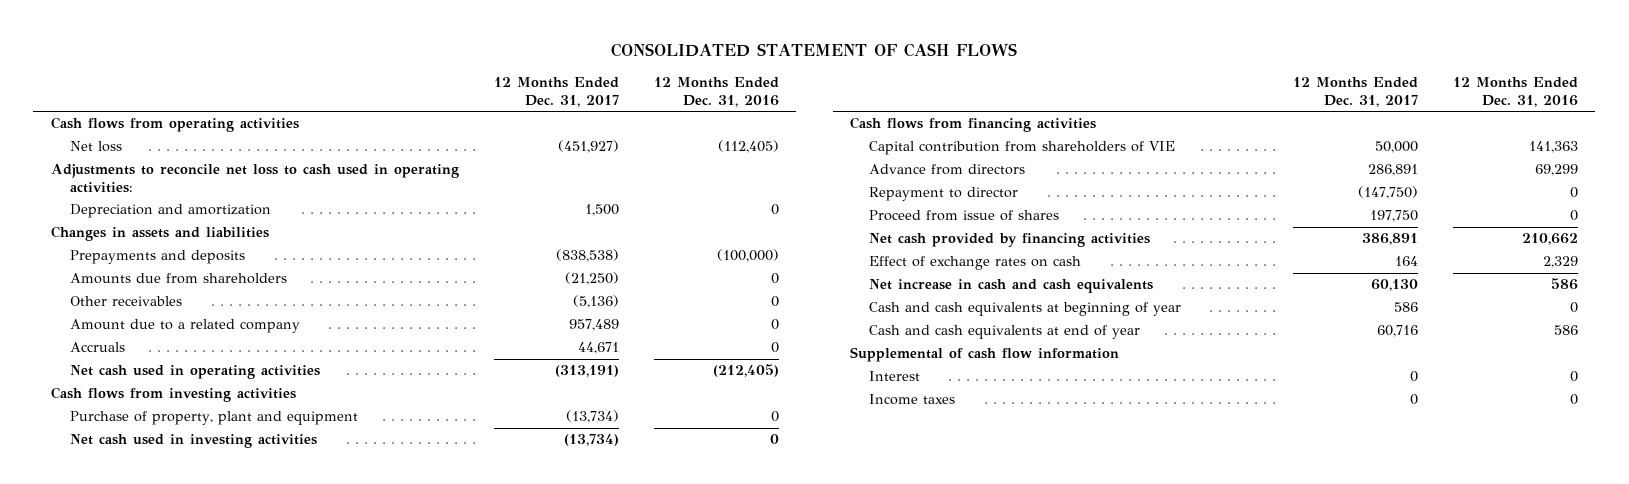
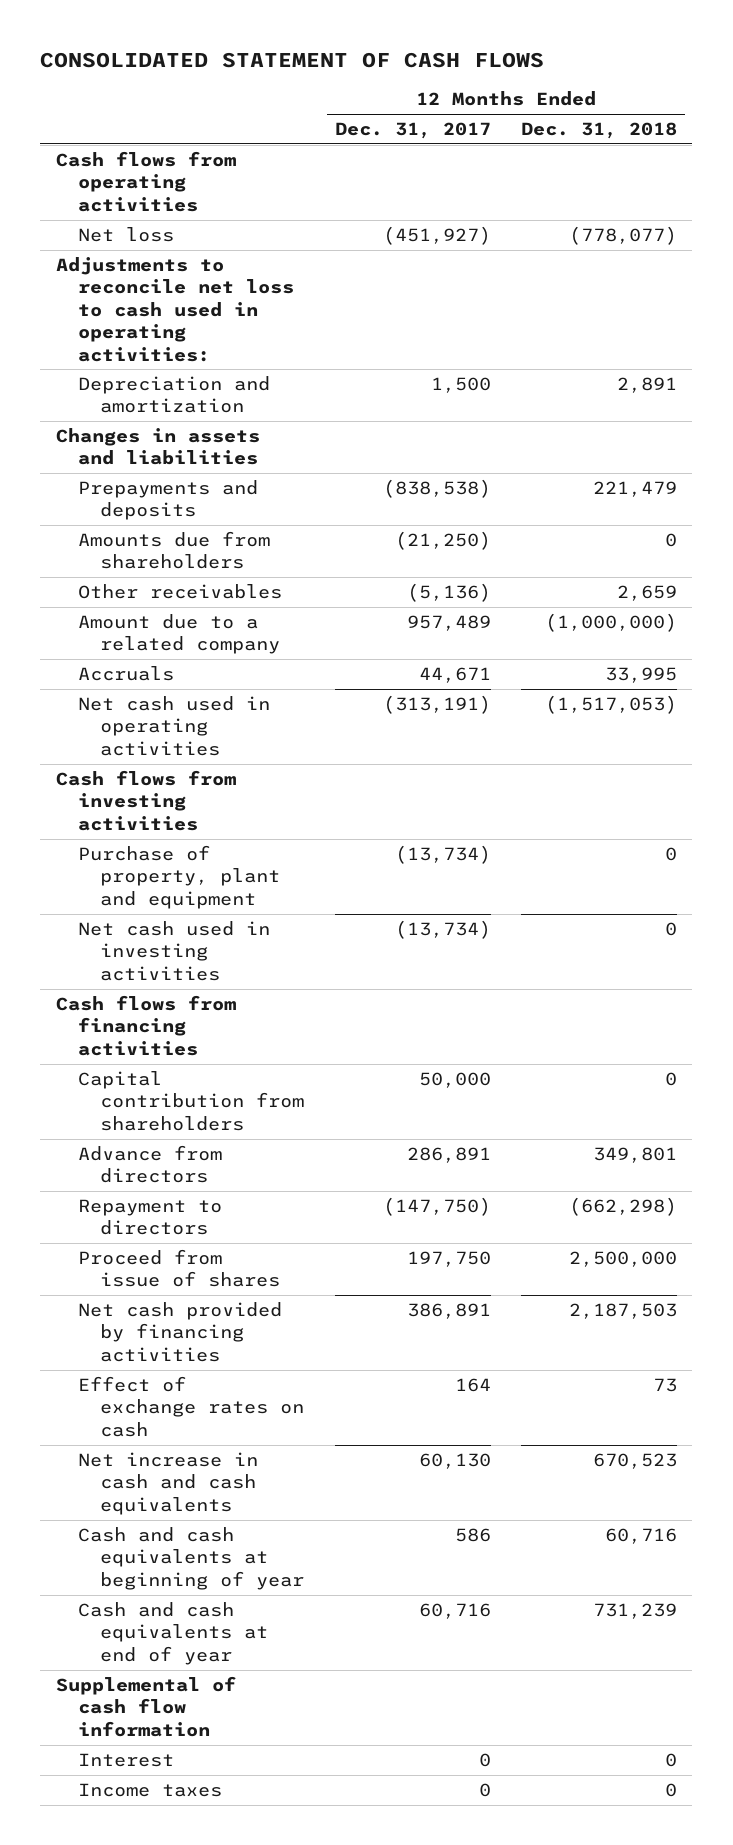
- | 12 Months Ended Dec. 31, 2017 | 12 Months Ended Dec. 31, 2016
+ | 12 Months Ended Dec. 31, 2017 | 12 Months Ended Dec. 31, 2018
- Capital contribution from shareholders of VIE | 50,000 | 141,363
+ Capital contribution from shareholders | 50,000 | 0
- Repayment to director | (147,750) | 0
+ Repayment to directors | (147,750) | (662,298)

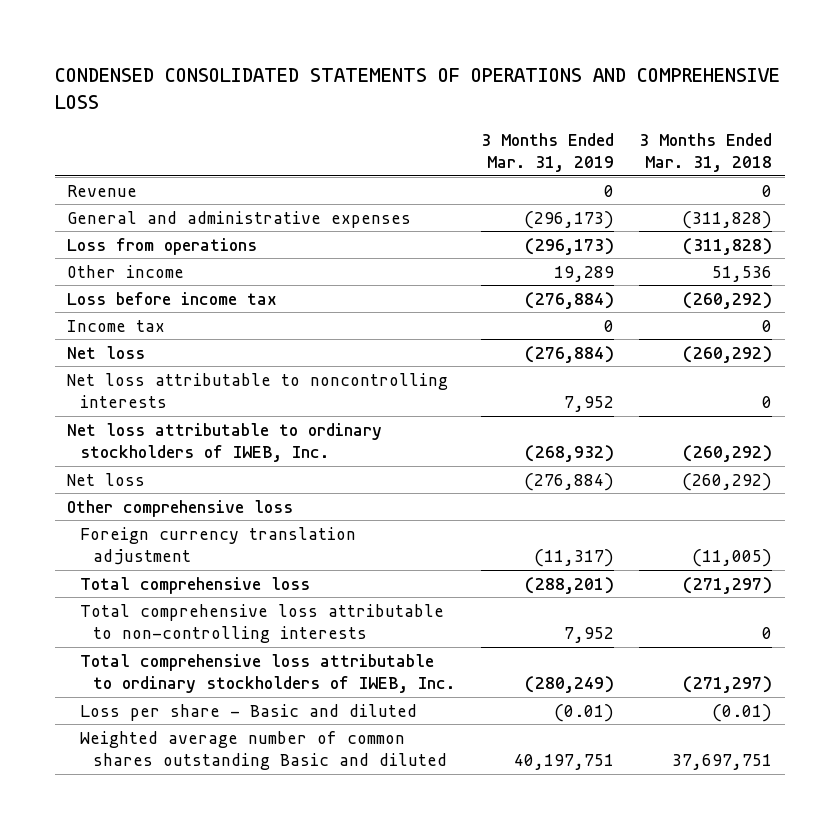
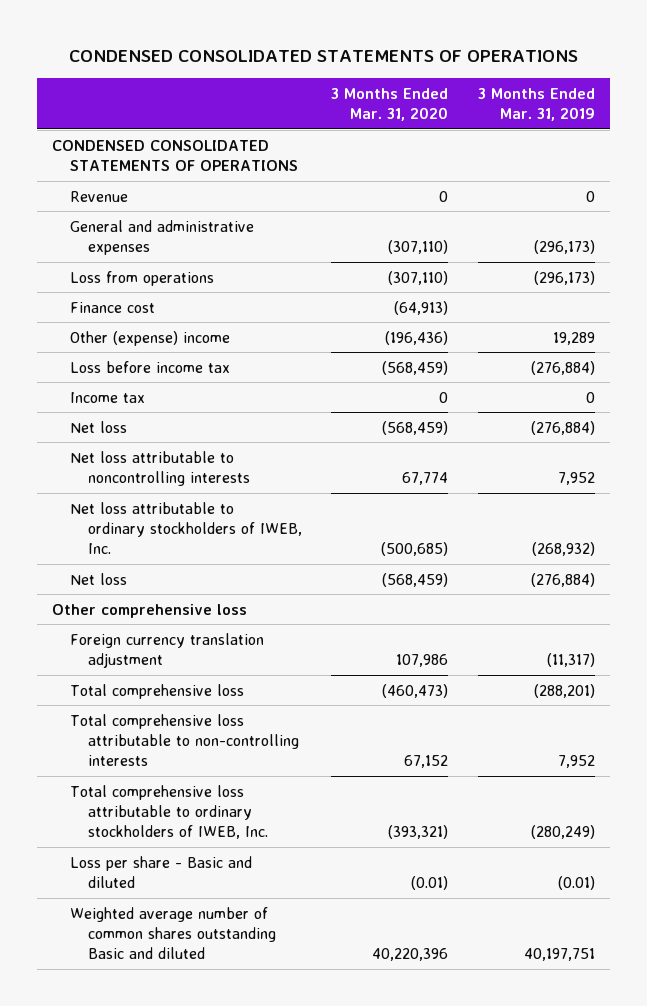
- CONDENSED CONSOLIDATED STATEMENTS OF OPERATIONS AND COMPREHENSIVE LOSS
+ CONDENSED CONSOLIDATED STATEMENTS OF OPERATIONS
- | 3 Months Ended Mar. 31, 2019 | 3 Months Ended Mar. 31, 2018
+ | 3 Months Ended Mar. 31, 2020 | 3 Months Ended Mar. 31, 2019
+ CONDENSED CONSOLIDATED STATEMENTS OF OPERATIONS
- Other income | 19,289 | 51,536
+ Finance cost | (64,913) |
+ Other (expense) income | (196,436) | 19,289

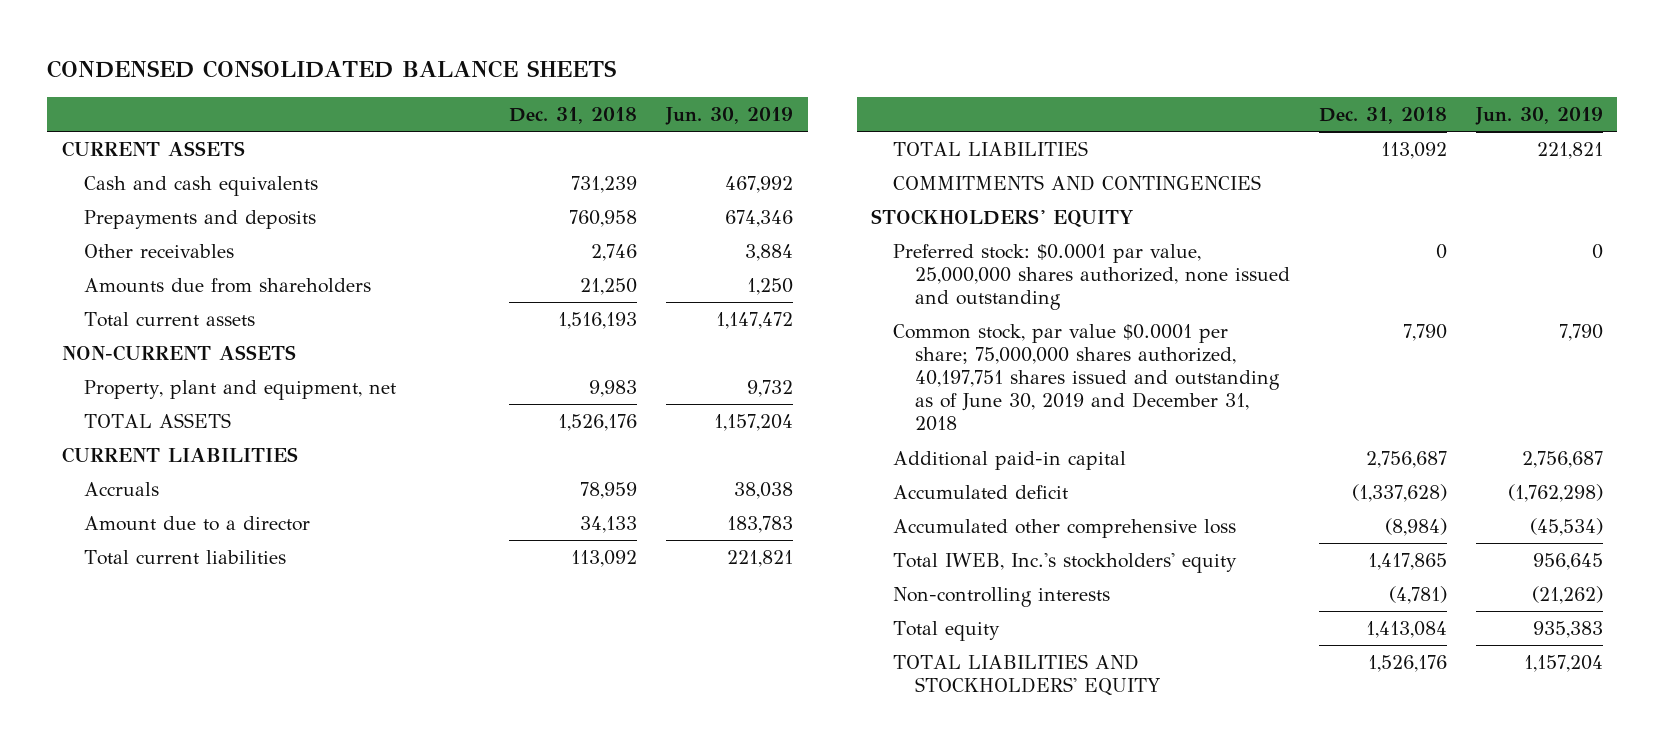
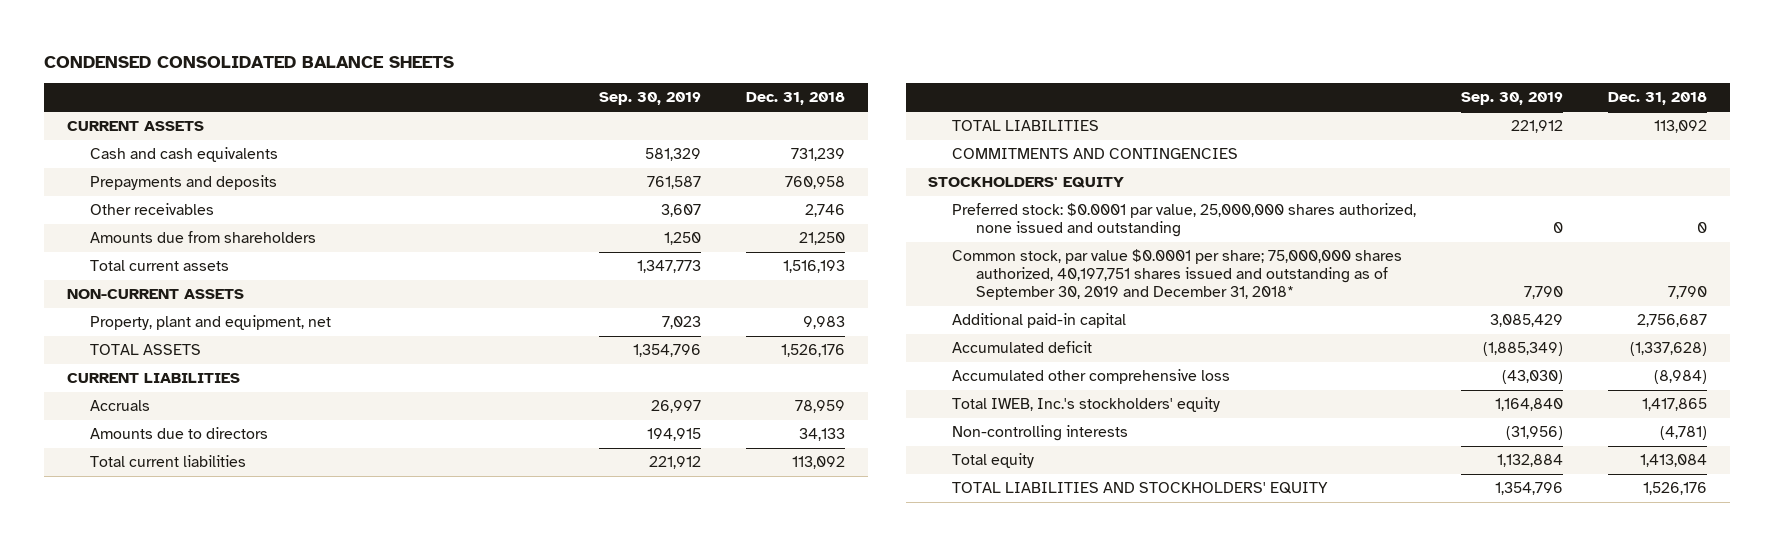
- | Dec. 31, 2018 | Jun. 30, 2019
+ | Sep. 30, 2019 | Dec. 31, 2018
- Amount due to a director | 34,133 | 183,783
+ Amounts due to directors | 194,915 | 34,133
- Common stock, par value $0.0001 per share; 75,000,000 shares authorized, 40,197,751 shares issued and outstanding as of June 30, 2019 and December 31, 2018 | 7,790 | 7,790
+ Common stock, par value $0.0001 per share; 75,000,000 shares authorized, 40,197,751 shares issued and outstanding as of September 30, 2019 and December 31, 2018* | 7,790 | 7,790

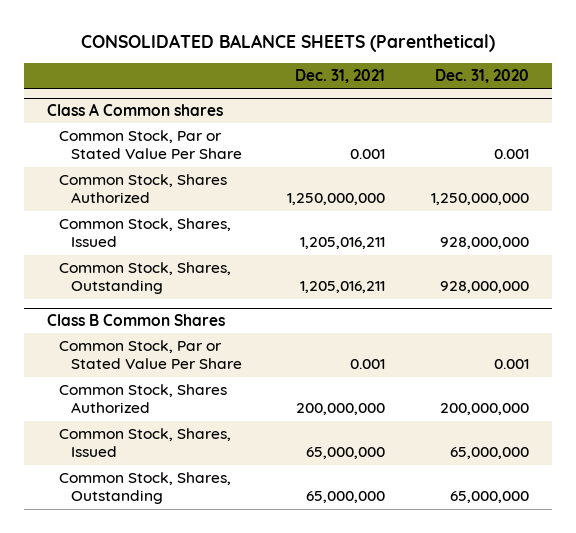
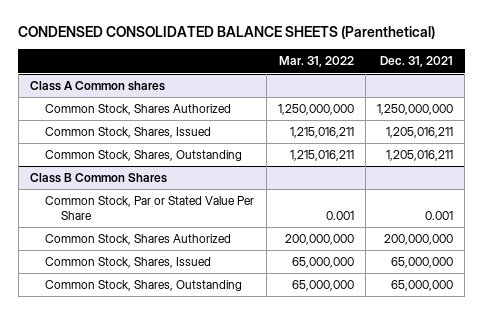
- CONSOLIDATED BALANCE SHEETS (Parenthetical)
+ CONDENSED CONSOLIDATED BALANCE SHEETS (Parenthetical)
- | Dec. 31, 2021 | Dec. 31, 2020
+ | Mar. 31, 2022 | Dec. 31, 2021
@ Class A Common shares
- Common Stock, Par or Stated Value Per Share | 0.001 | 0.001

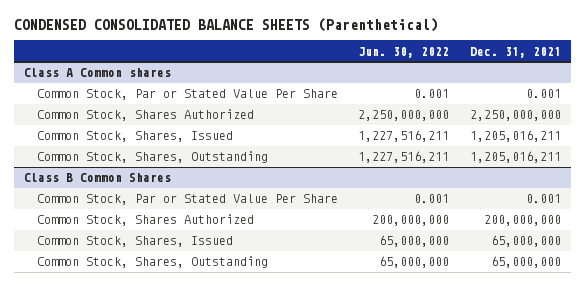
- | Mar. 31, 2022 | Dec. 31, 2021
+ | Jun. 30, 2022 | Dec. 31, 2021
@ Class A Common shares
- Common Stock, Shares Authorized | 1,250,000,000 | 1,250,000,000
+ Common Stock, Par or Stated Value Per Share | 0.001 | 0.001
+ Common Stock, Shares Authorized | 2,250,000,000 | 2,250,000,000

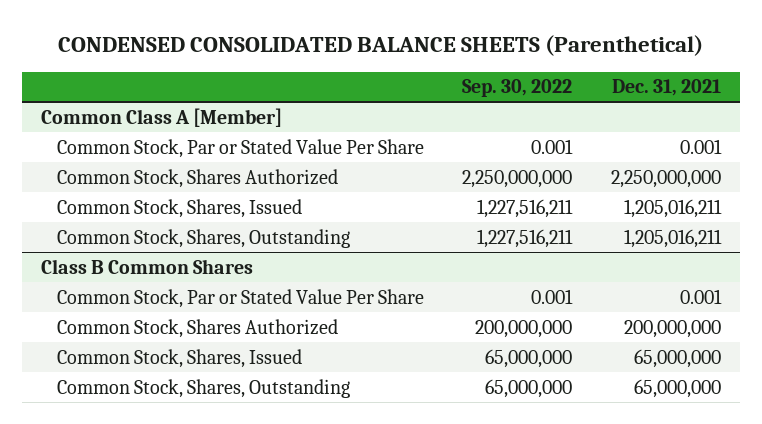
- | Jun. 30, 2022 | Dec. 31, 2021
+ | Sep. 30, 2022 | Dec. 31, 2021
- Class A Common shares
+ Common Class A [Member]

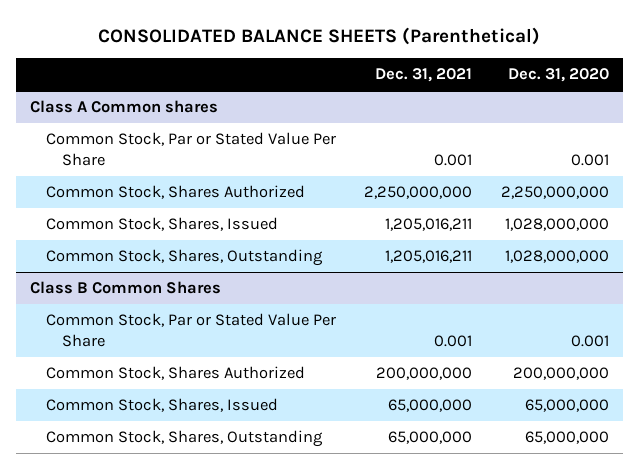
- CONDENSED CONSOLIDATED BALANCE SHEETS (Parenthetical)
+ CONSOLIDATED BALANCE SHEETS (Parenthetical)
- | Sep. 30, 2022 | Dec. 31, 2021
+ | Dec. 31, 2021 | Dec. 31, 2020
- Common Class A [Member]
+ Class A Common shares

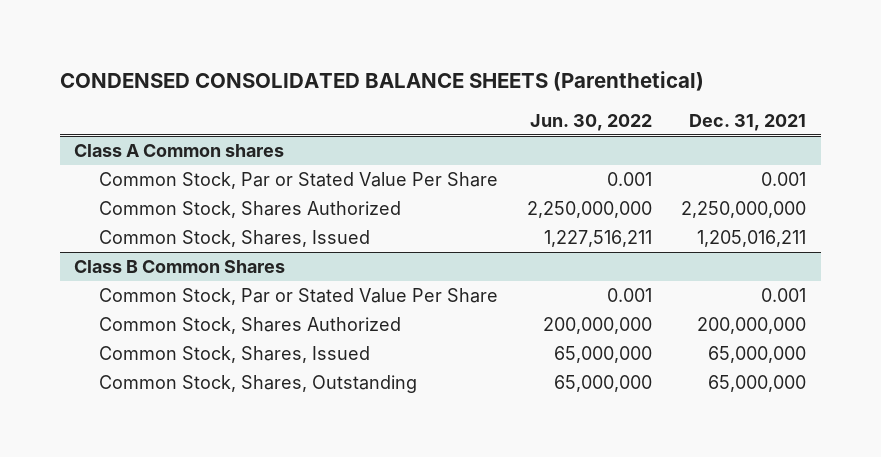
- CONSOLIDATED BALANCE SHEETS (Parenthetical)
+ CONDENSED CONSOLIDATED BALANCE SHEETS (Parenthetical)
- | Dec. 31, 2021 | Dec. 31, 2020
+ | Jun. 30, 2022 | Dec. 31, 2021
@ Class A Common shares
- Common Stock, Shares, Outstanding | 1,205,016,211 | 1,028,000,000

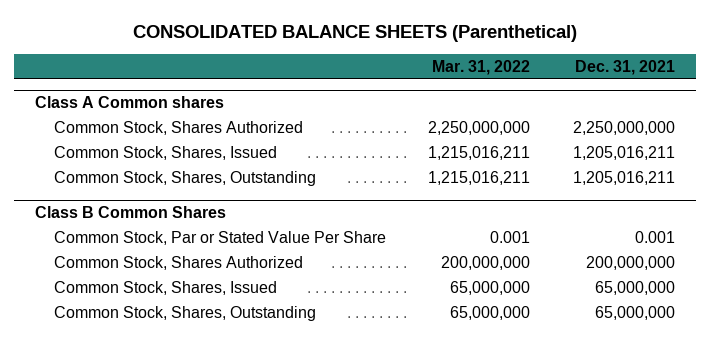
- CONDENSED CONSOLIDATED BALANCE SHEETS (Parenthetical)
+ CONSOLIDATED BALANCE SHEETS (Parenthetical)
- | Jun. 30, 2022 | Dec. 31, 2021
+ | Mar. 31, 2022 | Dec. 31, 2021
@ Class A Common shares
- Common Stock, Par or Stated Value Per Share | 0.001 | 0.001
+ Common Stock, Shares, Outstanding | 1,215,016,211 | 1,205,016,211

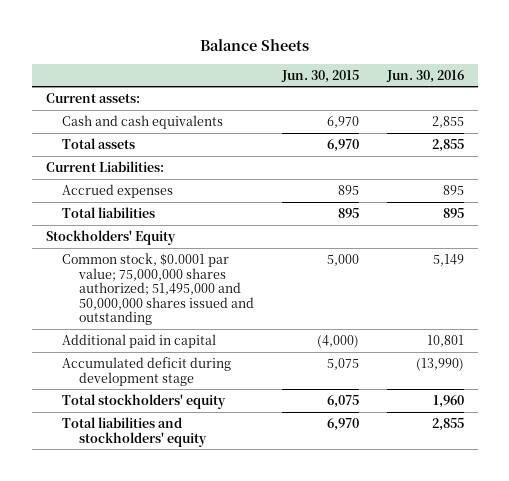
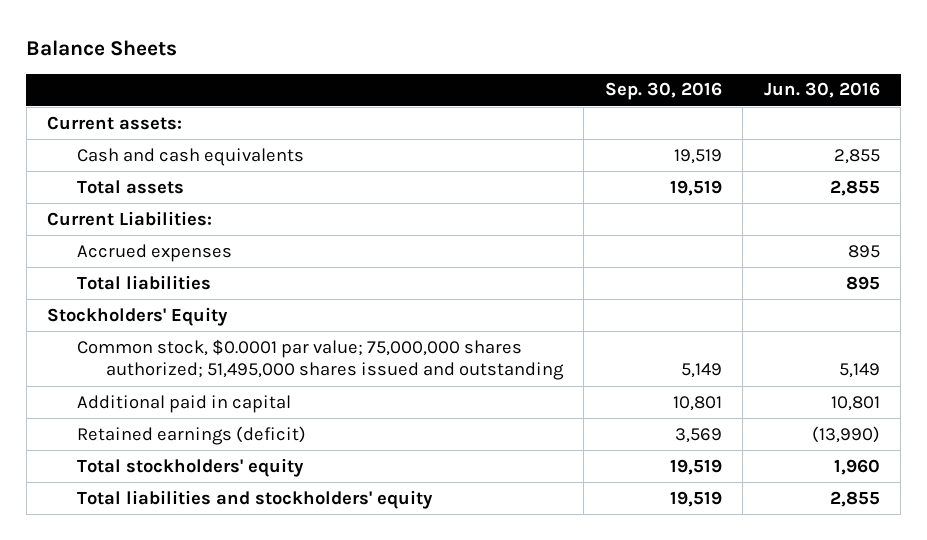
- | Jun. 30, 2015 | Jun. 30, 2016
+ | Sep. 30, 2016 | Jun. 30, 2016
- Common stock, $0.0001 par value; 75,000,000 shares authorized; 51,495,000 and 50,000,000 shares issued and outstanding | 5,000 | 5,149
+ Common stock, $0.0001 par value; 75,000,000 shares authorized; 51,495,000 shares issued and outstanding | 5,149 | 5,149
- Accumulated deficit during development stage | 5,075 | (13,990)
+ Retained earnings (deficit) | 3,569 | (13,990)

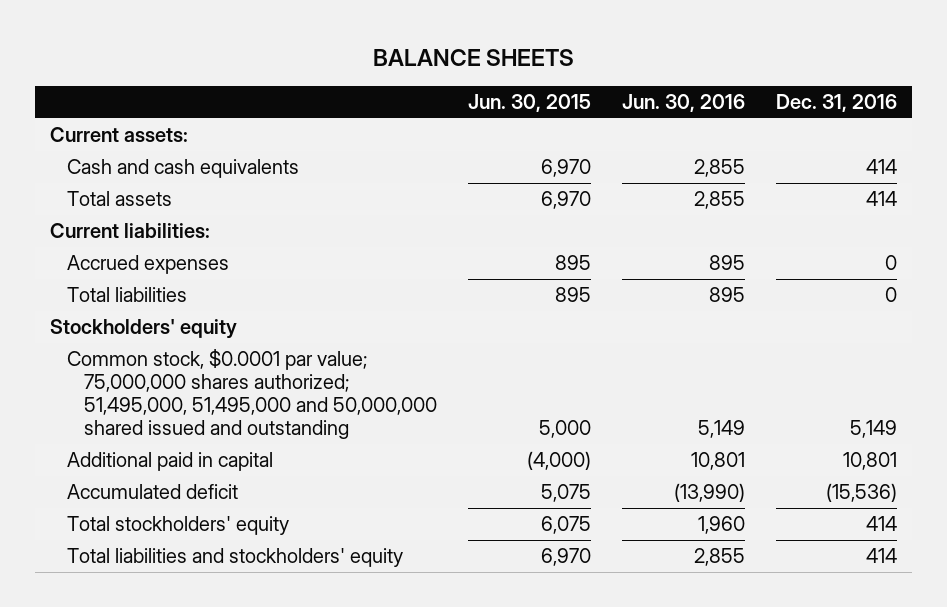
- Balance Sheets
+ BALANCE SHEETS
- | Sep. 30, 2016 | Jun. 30, 2016
+ | Jun. 30, 2015 | Jun. 30, 2016 | Dec. 31, 2016
- Current Liabilities:
+ Current liabilities:
- Stockholders' Equity
- Common stock, $0.0001 par value; 75,000,000 shares authorized; 51,495,000 shares issued and outstanding | 5,149 | 5,149
+ Stockholders' equity
+ Common stock, $0.0001 par value; 75,000,000 shares authorized; 51,495,000, 51,495,000 and 50,000,000 shared issued and outstanding | 5,000 | 5,149 | 5,149
- Retained earnings (deficit) | 3,569 | (13,990)
+ Accumulated deficit | 5,075 | (13,990) | (15,536)

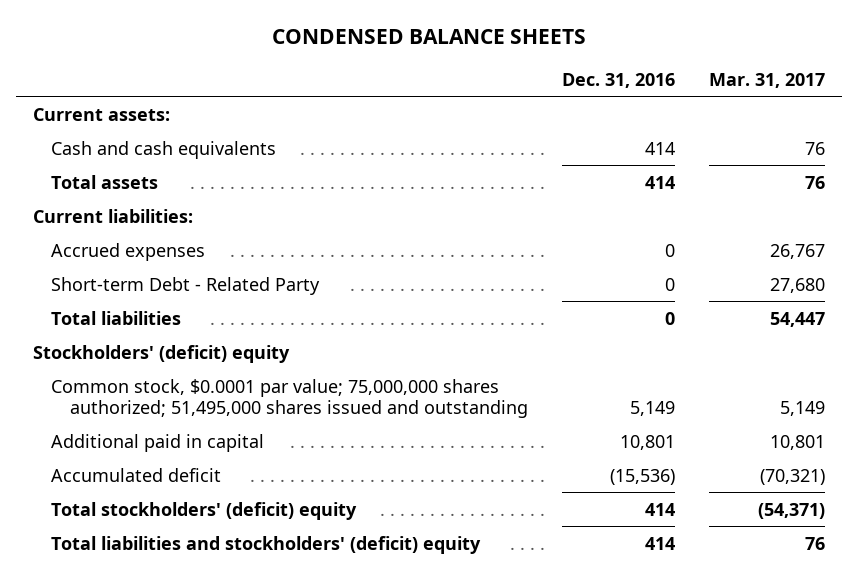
- BALANCE SHEETS
+ CONDENSED BALANCE SHEETS
- | Jun. 30, 2015 | Jun. 30, 2016 | Dec. 31, 2016
+ | Dec. 31, 2016 | Mar. 31, 2017
+ Short-term Debt - Related Party | 0 | 27,680
- Stockholders' equity
- Common stock, $0.0001 par value; 75,000,000 shares authorized; 51,495,000, 51,495,000 and 50,000,000 shared issued and outstanding | 5,000 | 5,149 | 5,149
+ Stockholders' (deficit) equity
+ Common stock, $0.0001 par value; 75,000,000 shares authorized; 51,495,000 shares issued and outstanding | 5,149 | 5,149
- Total stockholders' equity | 6,075 | 1,960 | 414
- Total liabilities and stockholders' equity | 6,970 | 2,855 | 414
+ Total stockholders' (deficit) equity | 414 | (54,371)
+ Total liabilities and stockholders' (deficit) equity | 414 | 76

